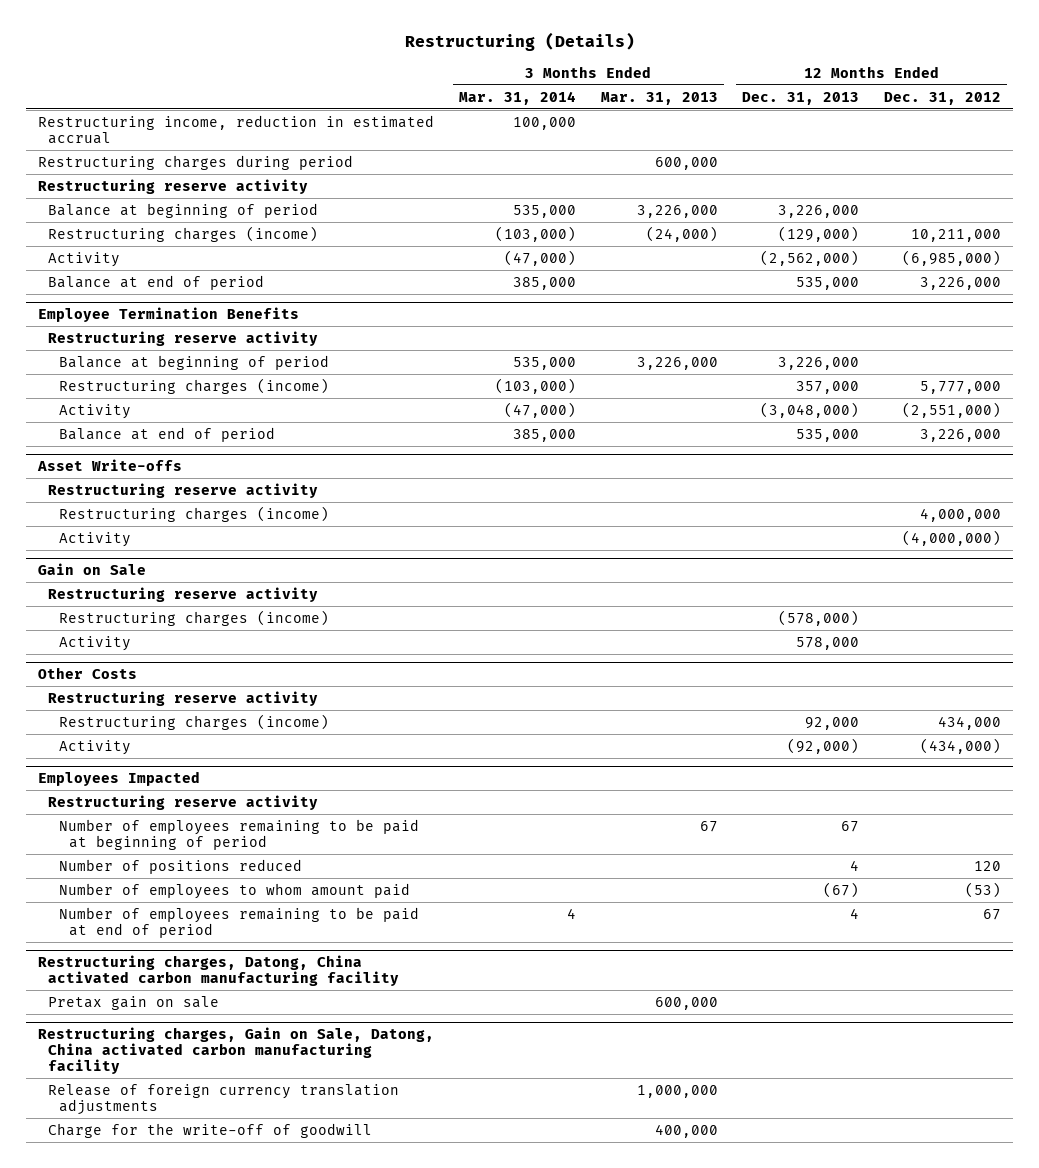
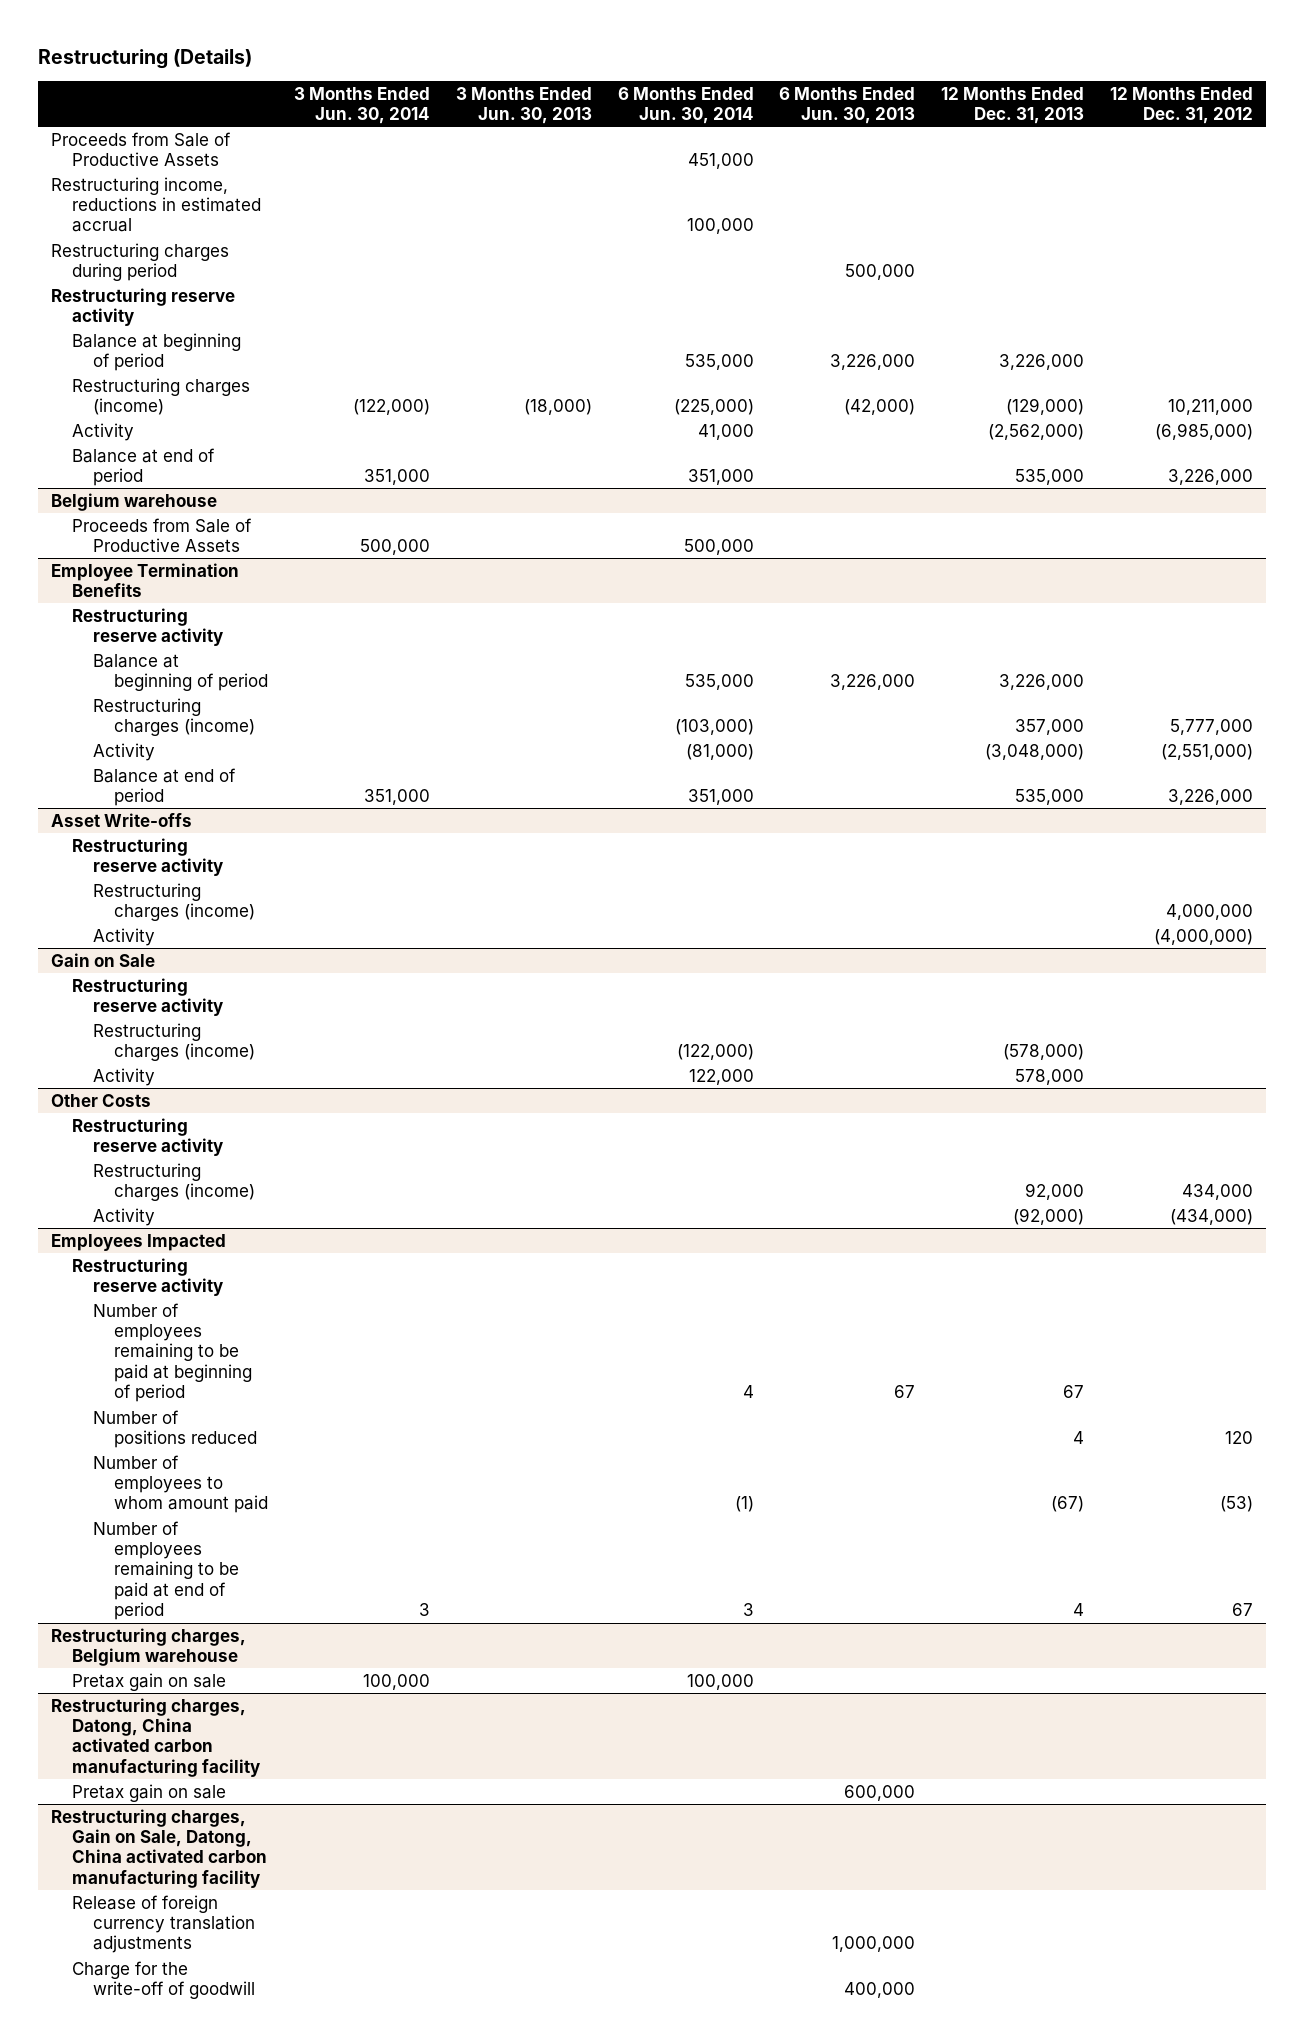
- | 3 Months Ended Mar. 31, 2014 | 3 Months Ended Mar. 31, 2013 | 12 Months Ended Dec. 31, 2013 | 12 Months Ended Dec. 31, 2012
+ | 3 Months Ended Jun. 30, 2014 | 3 Months Ended Jun. 30, 2013 | 6 Months Ended Jun. 30, 2014 | 6 Months Ended Jun. 30, 2013 | 12 Months Ended Dec. 31, 2013 | 12 Months Ended Dec. 31, 2012
- Restructuring income, reduction in estimated accrual | 100,000 | | |
+ Proceeds from Sale of Productive Assets | | | 451,000 | | |
+ Restructuring income, reductions in estimated accrual | | | 100,000 | | |
+ Belgium warehouse
+ Proceeds from Sale of Productive Assets | 500,000 | | 500,000 | | |
+ Restructuring charges, Belgium warehouse
+ Pretax gain on sale | 100,000 | | 100,000 | | |

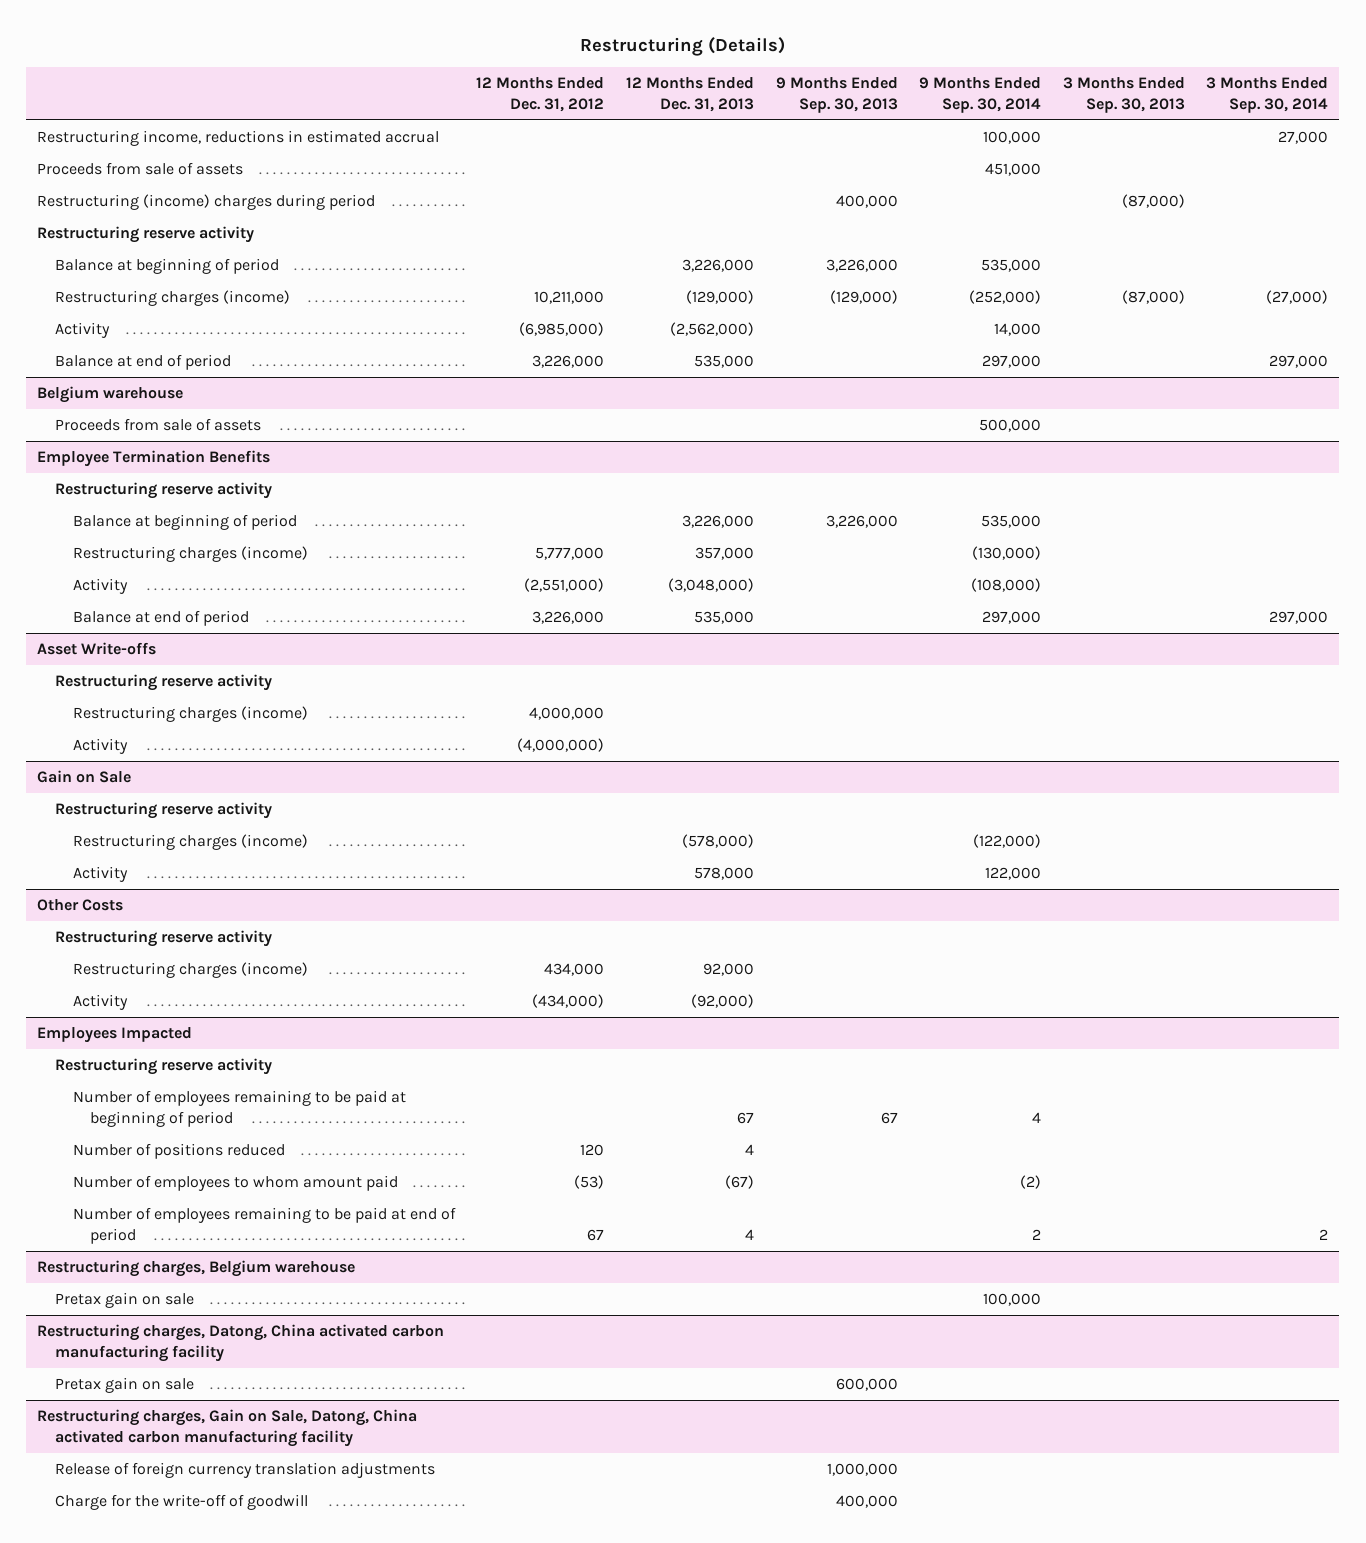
- | 3 Months Ended Jun. 30, 2014 | 3 Months Ended Jun. 30, 2013 | 6 Months Ended Jun. 30, 2014 | 6 Months Ended Jun. 30, 2013 | 12 Months Ended Dec. 31, 2013 | 12 Months Ended Dec. 31, 2012
+ | 12 Months Ended Dec. 31, 2012 | 12 Months Ended Dec. 31, 2013 | 9 Months Ended Sep. 30, 2013 | 9 Months Ended Sep. 30, 2014 | 3 Months Ended Sep. 30, 2013 | 3 Months Ended Sep. 30, 2014
- Proceeds from Sale of Productive Assets | | | 451,000 | | |
- Restructuring charges during period | | | | 500,000 | |
+ Proceeds from sale of assets | | | | 451,000 | |
+ Restructuring (income) charges during period | | | 400,000 | | (87,000) |
@ Belgium warehouse
- Proceeds from Sale of Productive Assets | 500,000 | | 500,000 | | |
+ Proceeds from sale of assets | | | | 500,000 | |

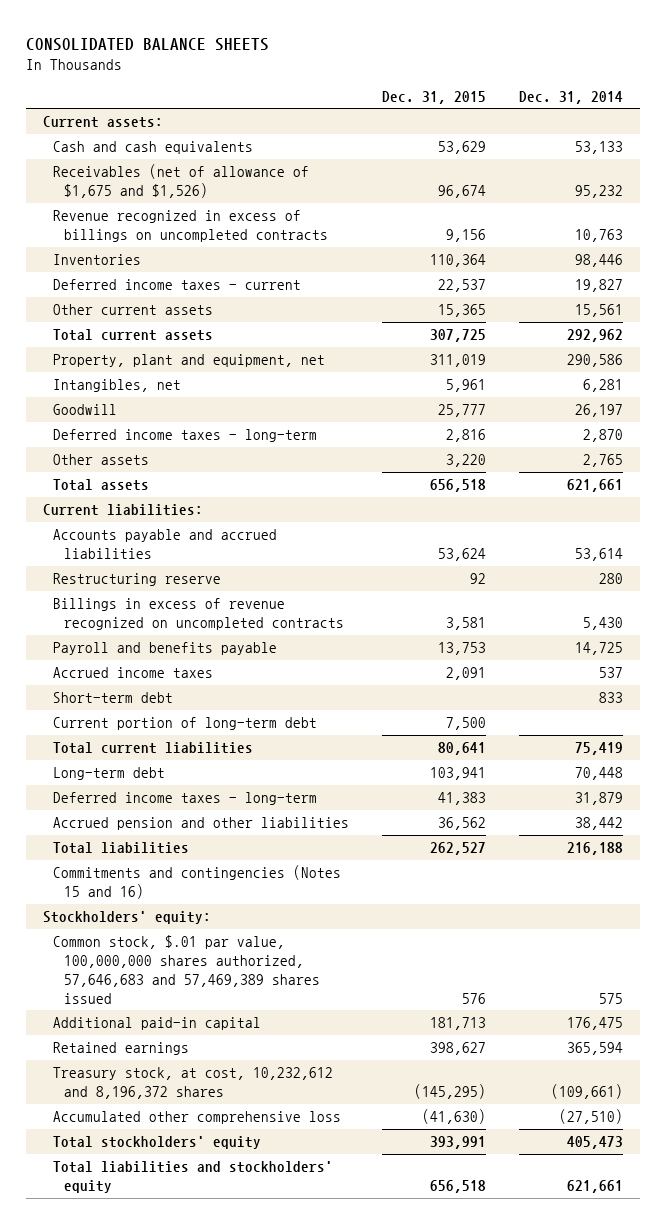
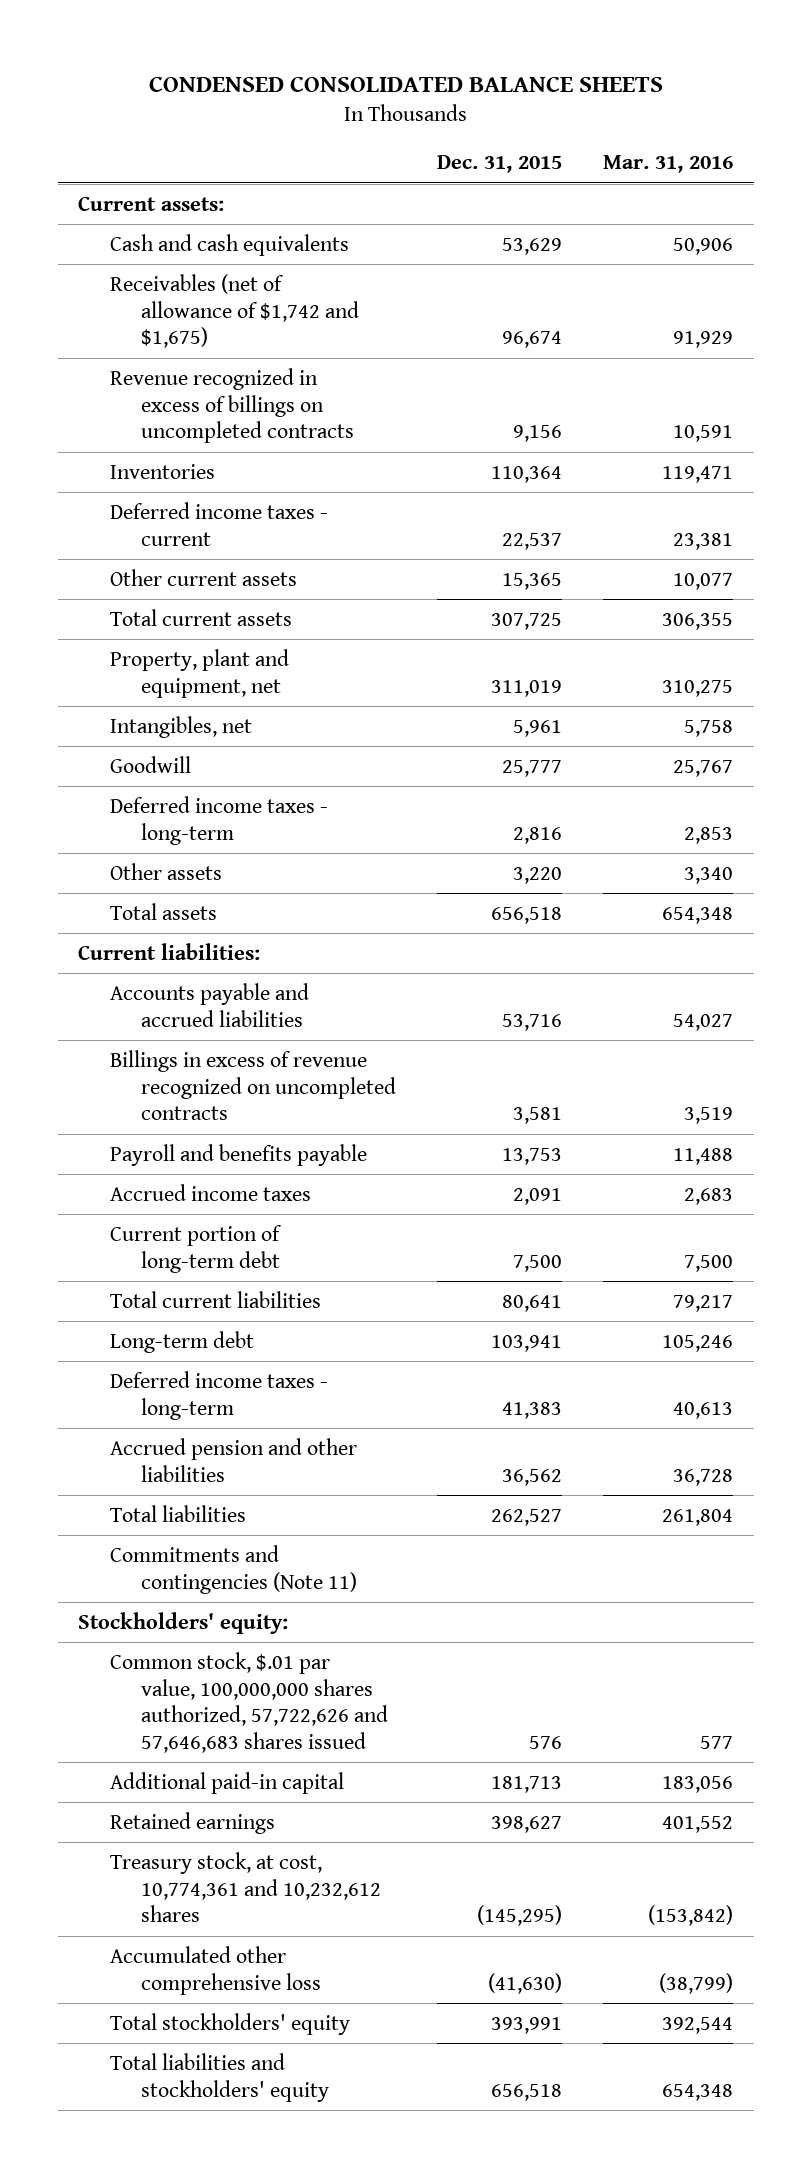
- CONSOLIDATED BALANCE SHEETS
+ CONDENSED CONSOLIDATED BALANCE SHEETS
- | Dec. 31, 2015 | Dec. 31, 2014
+ | Dec. 31, 2015 | Mar. 31, 2016
- Receivables (net of allowance of $1,675 and $1,526) | 96,674 | 95,232
+ Receivables (net of allowance of $1,742 and $1,675) | 96,674 | 91,929
- Accounts payable and accrued liabilities | 53,624 | 53,614
- Restructuring reserve | 92 | 280
+ Accounts payable and accrued liabilities | 53,716 | 54,027
- Short-term debt | | 833
- Commitments and contingencies (Notes 15 and 16)
+ Commitments and contingencies (Note 11)
- Common stock, $.01 par value, 100,000,000 shares authorized, 57,646,683 and 57,469,389 shares issued | 576 | 575
+ Common stock, $.01 par value, 100,000,000 shares authorized, 57,722,626 and 57,646,683 shares issued | 576 | 577
- Treasury stock, at cost, 10,232,612 and 8,196,372 shares | (145,295) | (109,661)
+ Treasury stock, at cost, 10,774,361 and 10,232,612 shares | (145,295) | (153,842)

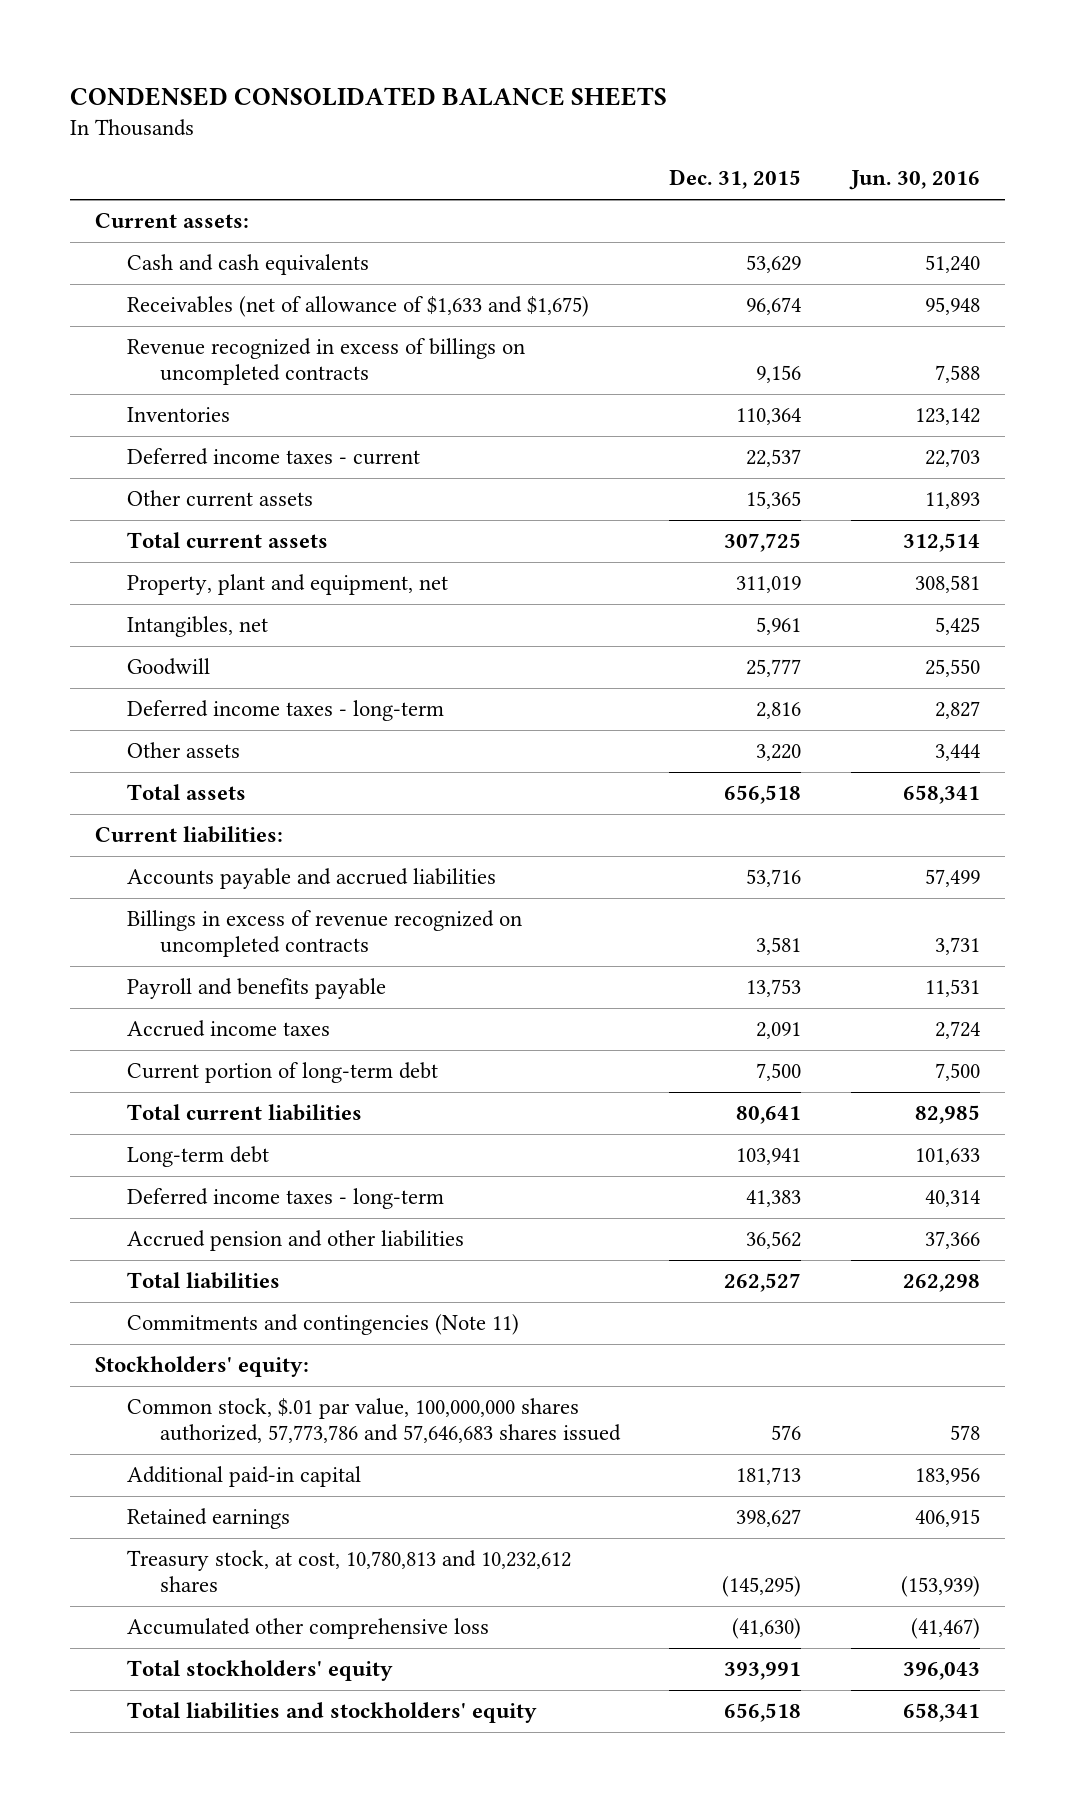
- | Dec. 31, 2015 | Mar. 31, 2016
+ | Dec. 31, 2015 | Jun. 30, 2016
- Receivables (net of allowance of $1,742 and $1,675) | 96,674 | 91,929
+ Receivables (net of allowance of $1,633 and $1,675) | 96,674 | 95,948
- Common stock, $.01 par value, 100,000,000 shares authorized, 57,722,626 and 57,646,683 shares issued | 576 | 577
+ Common stock, $.01 par value, 100,000,000 shares authorized, 57,773,786 and 57,646,683 shares issued | 576 | 578
- Treasury stock, at cost, 10,774,361 and 10,232,612 shares | (145,295) | (153,842)
+ Treasury stock, at cost, 10,780,813 and 10,232,612 shares | (145,295) | (153,939)

